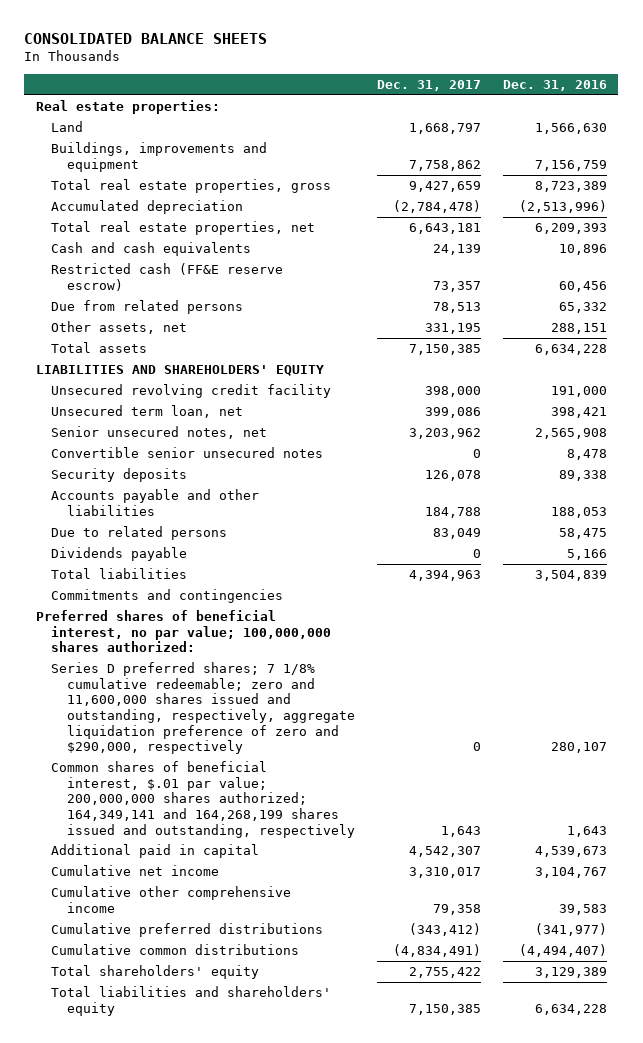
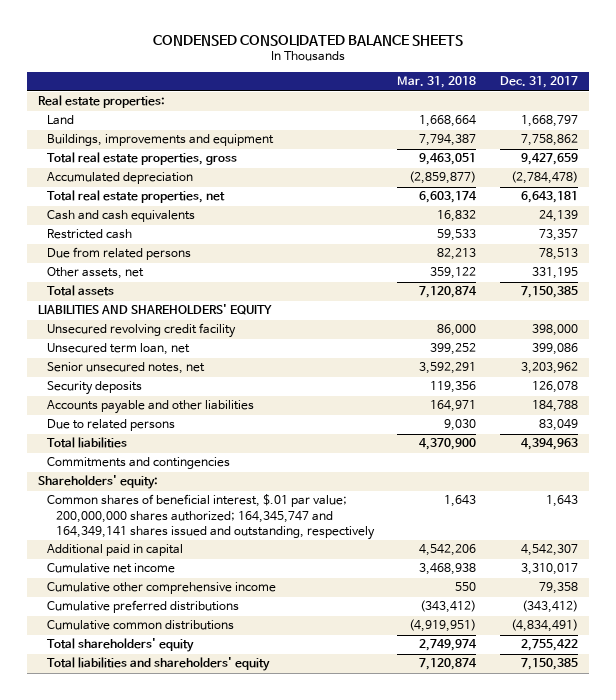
- CONSOLIDATED BALANCE SHEETS
+ CONDENSED CONSOLIDATED BALANCE SHEETS
- | Dec. 31, 2017 | Dec. 31, 2016
+ | Mar. 31, 2018 | Dec. 31, 2017
- Restricted cash (FF&E reserve escrow) | 73,357 | 60,456
+ Restricted cash | 59,533 | 73,357
- Convertible senior unsecured notes | 0 | 8,478
- Dividends payable | 0 | 5,166
- Preferred shares of beneficial interest, no par value; 100,000,000 shares authorized:
- Series D preferred shares; 7 1/8% cumulative redeemable; zero and 11,600,000 shares issued and outstanding, respectively, aggregate liquidation preference of zero and $290,000, respectively | 0 | 280,107
- Common shares of beneficial interest, $.01 par value; 200,000,000 shares authorized; 164,349,141 and 164,268,199 shares issued and outstanding, respectively | 1,643 | 1,643
+ Shareholders' equity:
+ Common shares of beneficial interest, $.01 par value; 200,000,000 shares authorized; 164,345,747 and 164,349,141 shares issued and outstanding, respectively | 1,643 | 1,643

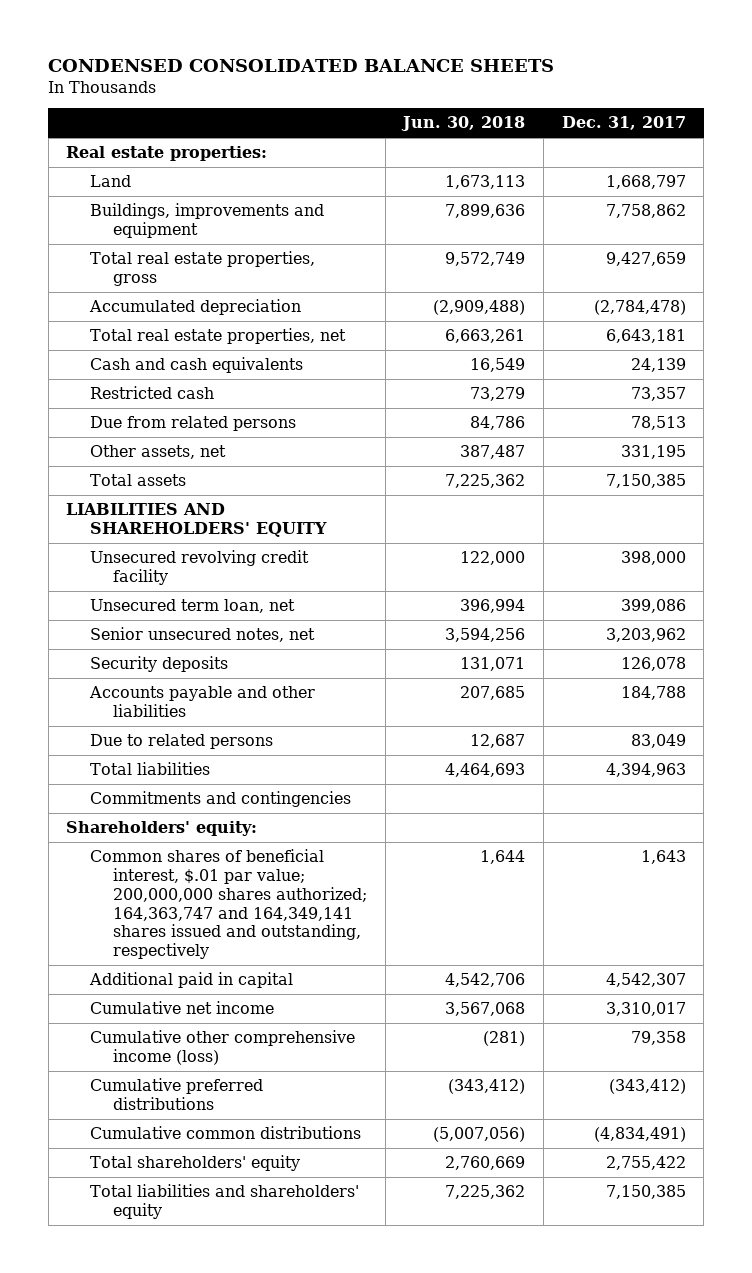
- | Mar. 31, 2018 | Dec. 31, 2017
+ | Jun. 30, 2018 | Dec. 31, 2017
- Common shares of beneficial interest, $.01 par value; 200,000,000 shares authorized; 164,345,747 and 164,349,141 shares issued and outstanding, respectively | 1,643 | 1,643
+ Common shares of beneficial interest, $.01 par value; 200,000,000 shares authorized; 164,363,747 and 164,349,141 shares issued and outstanding, respectively | 1,644 | 1,643
- Cumulative other comprehensive income | 550 | 79,358
+ Cumulative other comprehensive income (loss) | (281) | 79,358

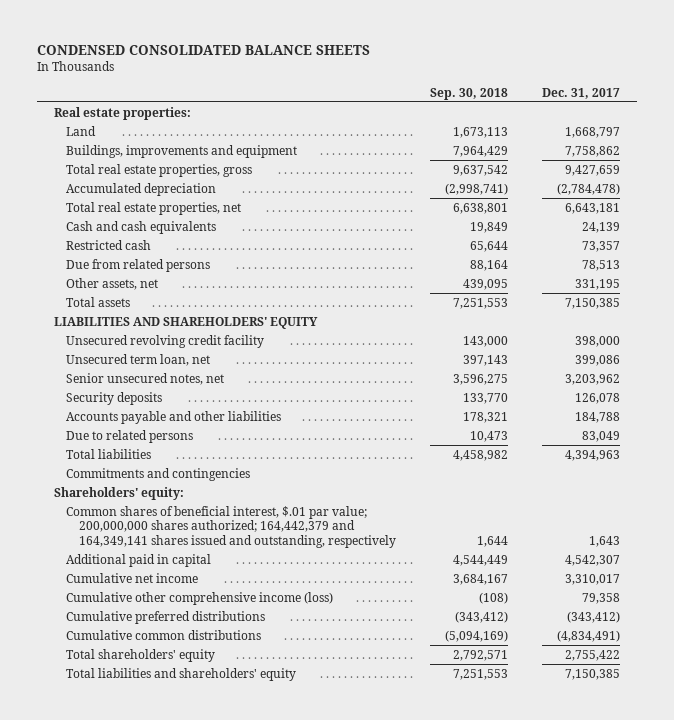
- | Jun. 30, 2018 | Dec. 31, 2017
+ | Sep. 30, 2018 | Dec. 31, 2017
- Common shares of beneficial interest, $.01 par value; 200,000,000 shares authorized; 164,363,747 and 164,349,141 shares issued and outstanding, respectively | 1,644 | 1,643
+ Common shares of beneficial interest, $.01 par value; 200,000,000 shares authorized; 164,442,379 and 164,349,141 shares issued and outstanding, respectively | 1,644 | 1,643

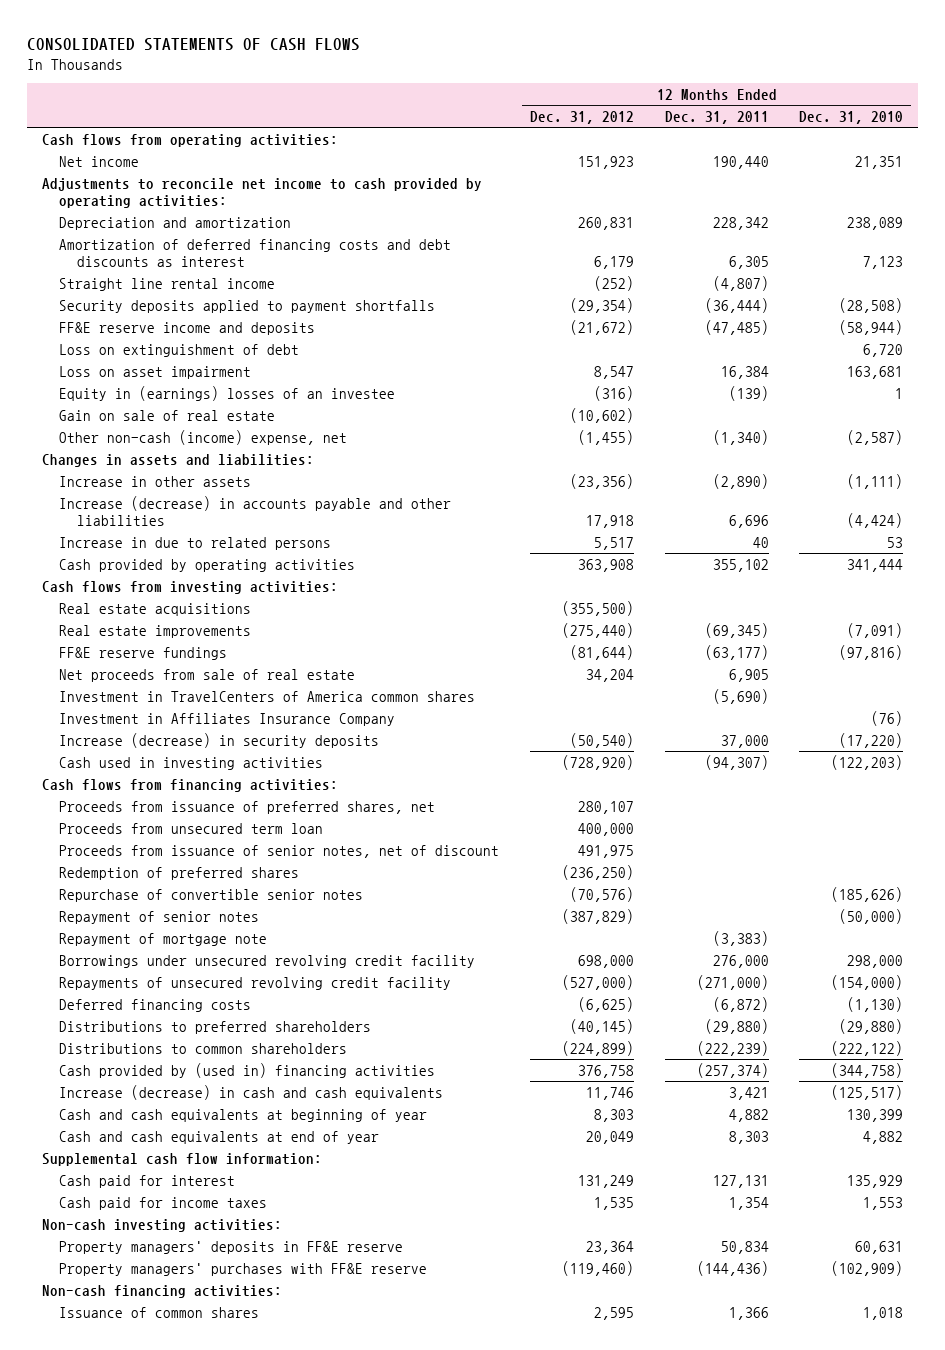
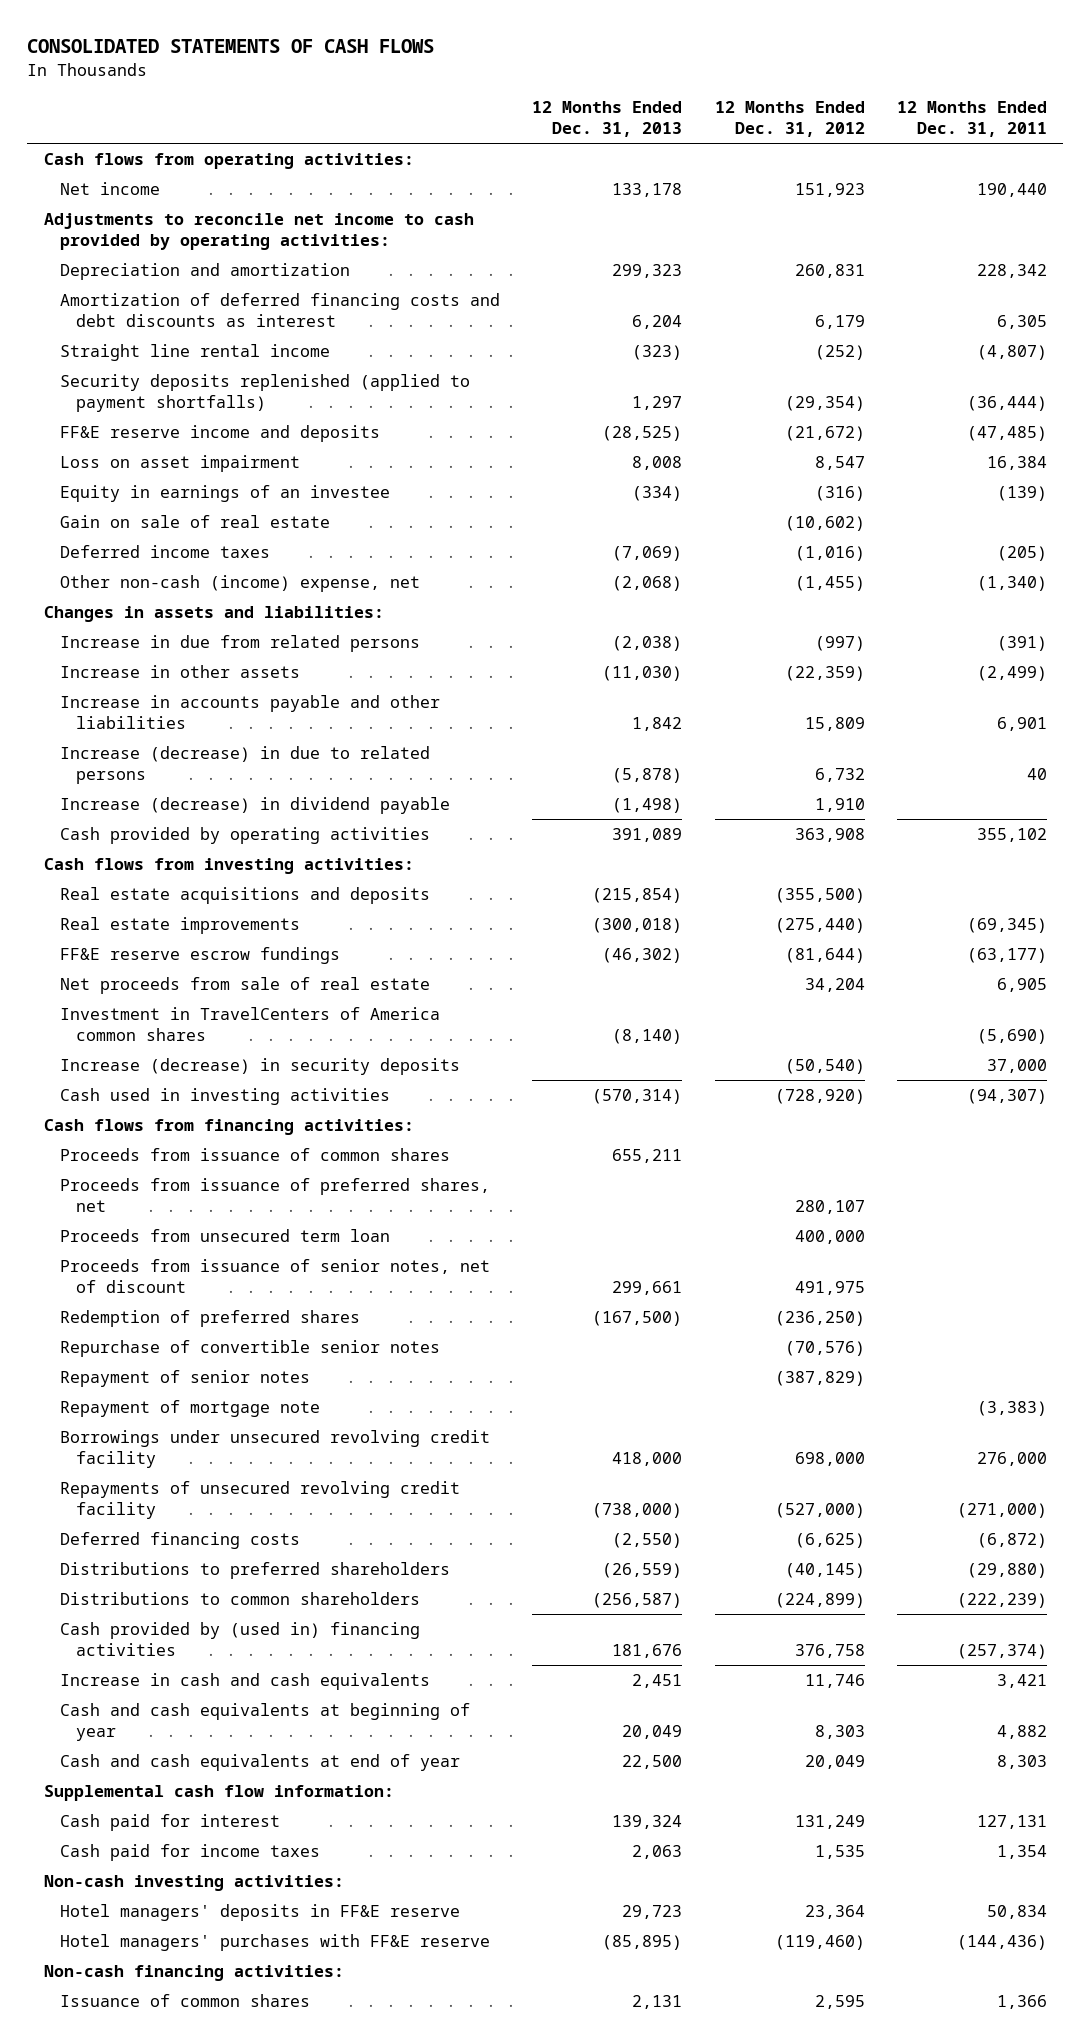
- | 12 Months Ended Dec. 31, 2012 | 12 Months Ended Dec. 31, 2011 | 12 Months Ended Dec. 31, 2010
+ | 12 Months Ended Dec. 31, 2013 | 12 Months Ended Dec. 31, 2012 | 12 Months Ended Dec. 31, 2011
- Security deposits applied to payment shortfalls | (29,354) | (36,444) | (28,508)
+ Security deposits replenished (applied to payment shortfalls) | 1,297 | (29,354) | (36,444)
- Loss on extinguishment of debt | | | 6,720
- Equity in (earnings) losses of an investee | (316) | (139) | 1
+ Equity in earnings of an investee | (334) | (316) | (139)
+ Deferred income taxes | (7,069) | (1,016) | (205)
- Increase in other assets | (23,356) | (2,890) | (1,111)
- Increase (decrease) in accounts payable and other liabilities | 17,918 | 6,696 | (4,424)
- Increase in due to related persons | 5,517 | 40 | 53
+ Increase in due from related persons | (2,038) | (997) | (391)
+ Increase in other assets | (11,030) | (22,359) | (2,499)
+ Increase in accounts payable and other liabilities | 1,842 | 15,809 | 6,901
+ Increase (decrease) in due to related persons | (5,878) | 6,732 | 40
+ Increase (decrease) in dividend payable | (1,498) | 1,910 |
- Real estate acquisitions | (355,500) | |
+ Real estate acquisitions and deposits | (215,854) | (355,500) |
- FF&E reserve fundings | (81,644) | (63,177) | (97,816)
+ FF&E reserve escrow fundings | (46,302) | (81,644) | (63,177)
- Investment in Affiliates Insurance Company | | | (76)
+ Proceeds from issuance of common shares | 655,211 | |
- Increase (decrease) in cash and cash equivalents | 11,746 | 3,421 | (125,517)
+ Increase in cash and cash equivalents | 2,451 | 11,746 | 3,421
- Property managers' deposits in FF&E reserve | 23,364 | 50,834 | 60,631
- Property managers' purchases with FF&E reserve | (119,460) | (144,436) | (102,909)
+ Hotel managers' deposits in FF&E reserve | 29,723 | 23,364 | 50,834
+ Hotel managers' purchases with FF&E reserve | (85,895) | (119,460) | (144,436)

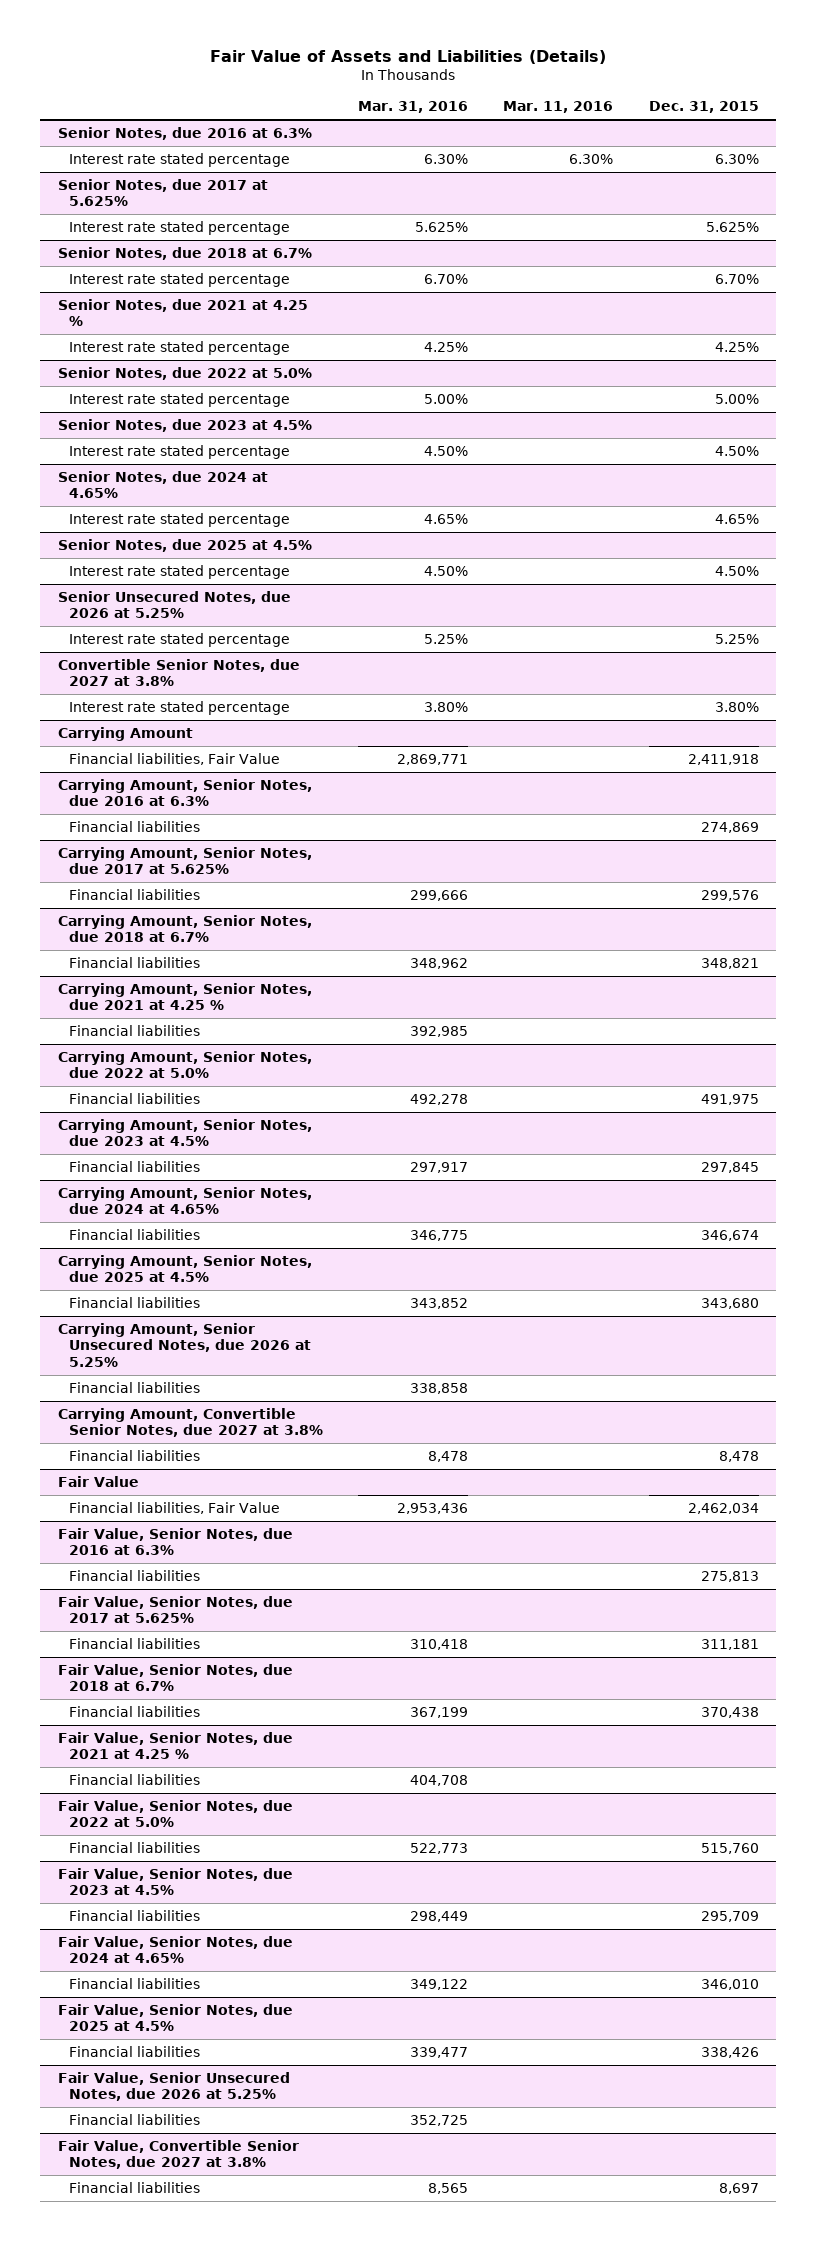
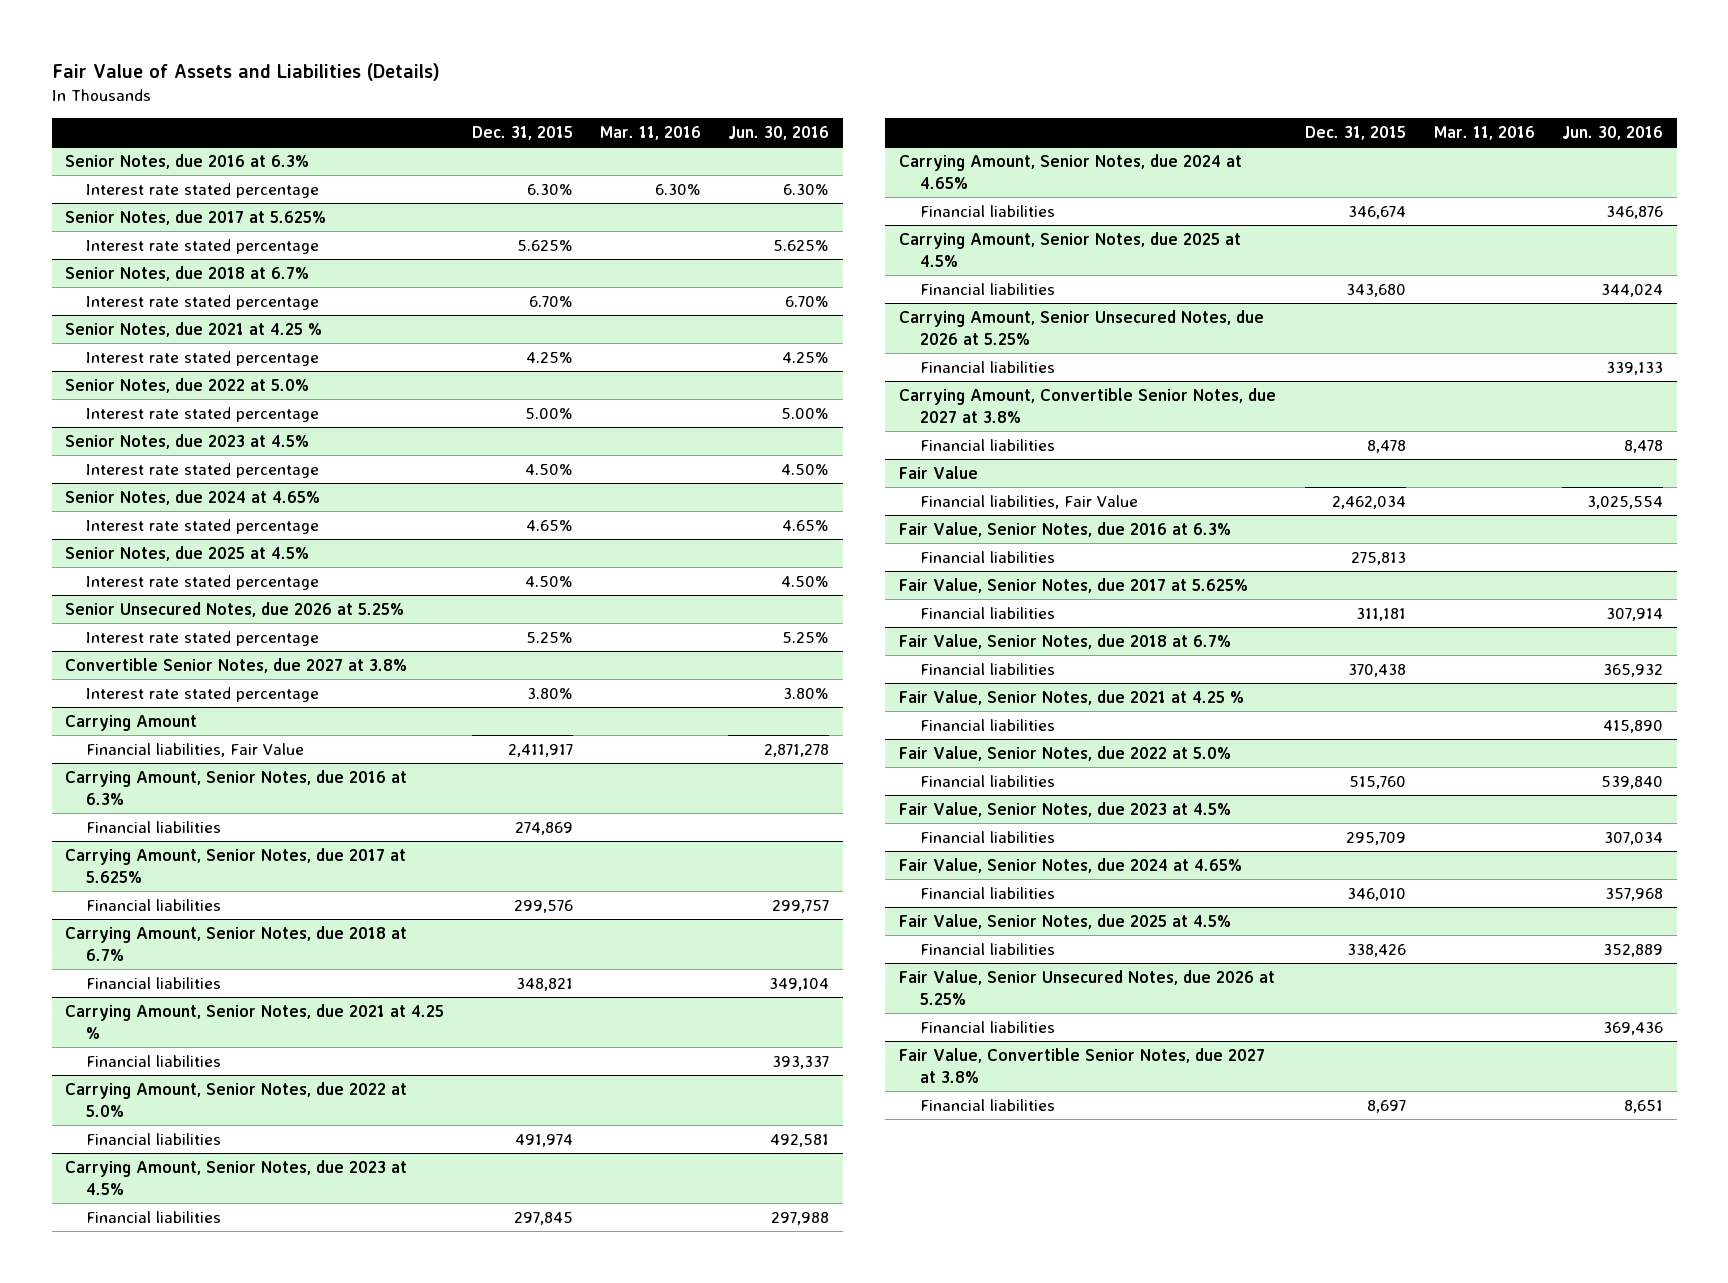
- | Mar. 31, 2016 | Mar. 11, 2016 | Dec. 31, 2015
+ | Dec. 31, 2015 | Mar. 11, 2016 | Jun. 30, 2016
@ Carrying Amount
- Financial liabilities, Fair Value | 2,869,771 | | 2,411,918
+ Financial liabilities, Fair Value | 2,411,917 | | 2,871,278
@ Carrying Amount, Senior Notes, due 2022 at 5.0%
- Financial liabilities | 492,278 | | 491,975
+ Financial liabilities | 491,974 | | 492,581

